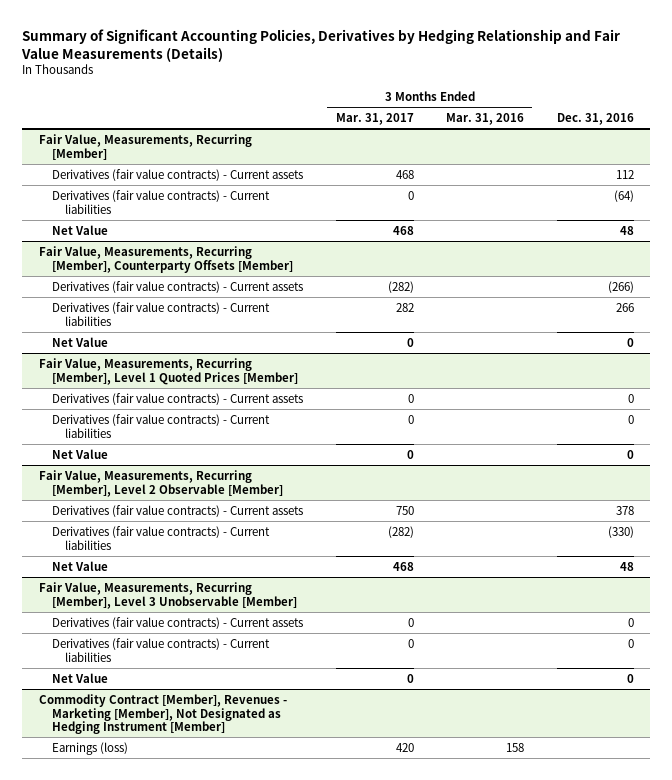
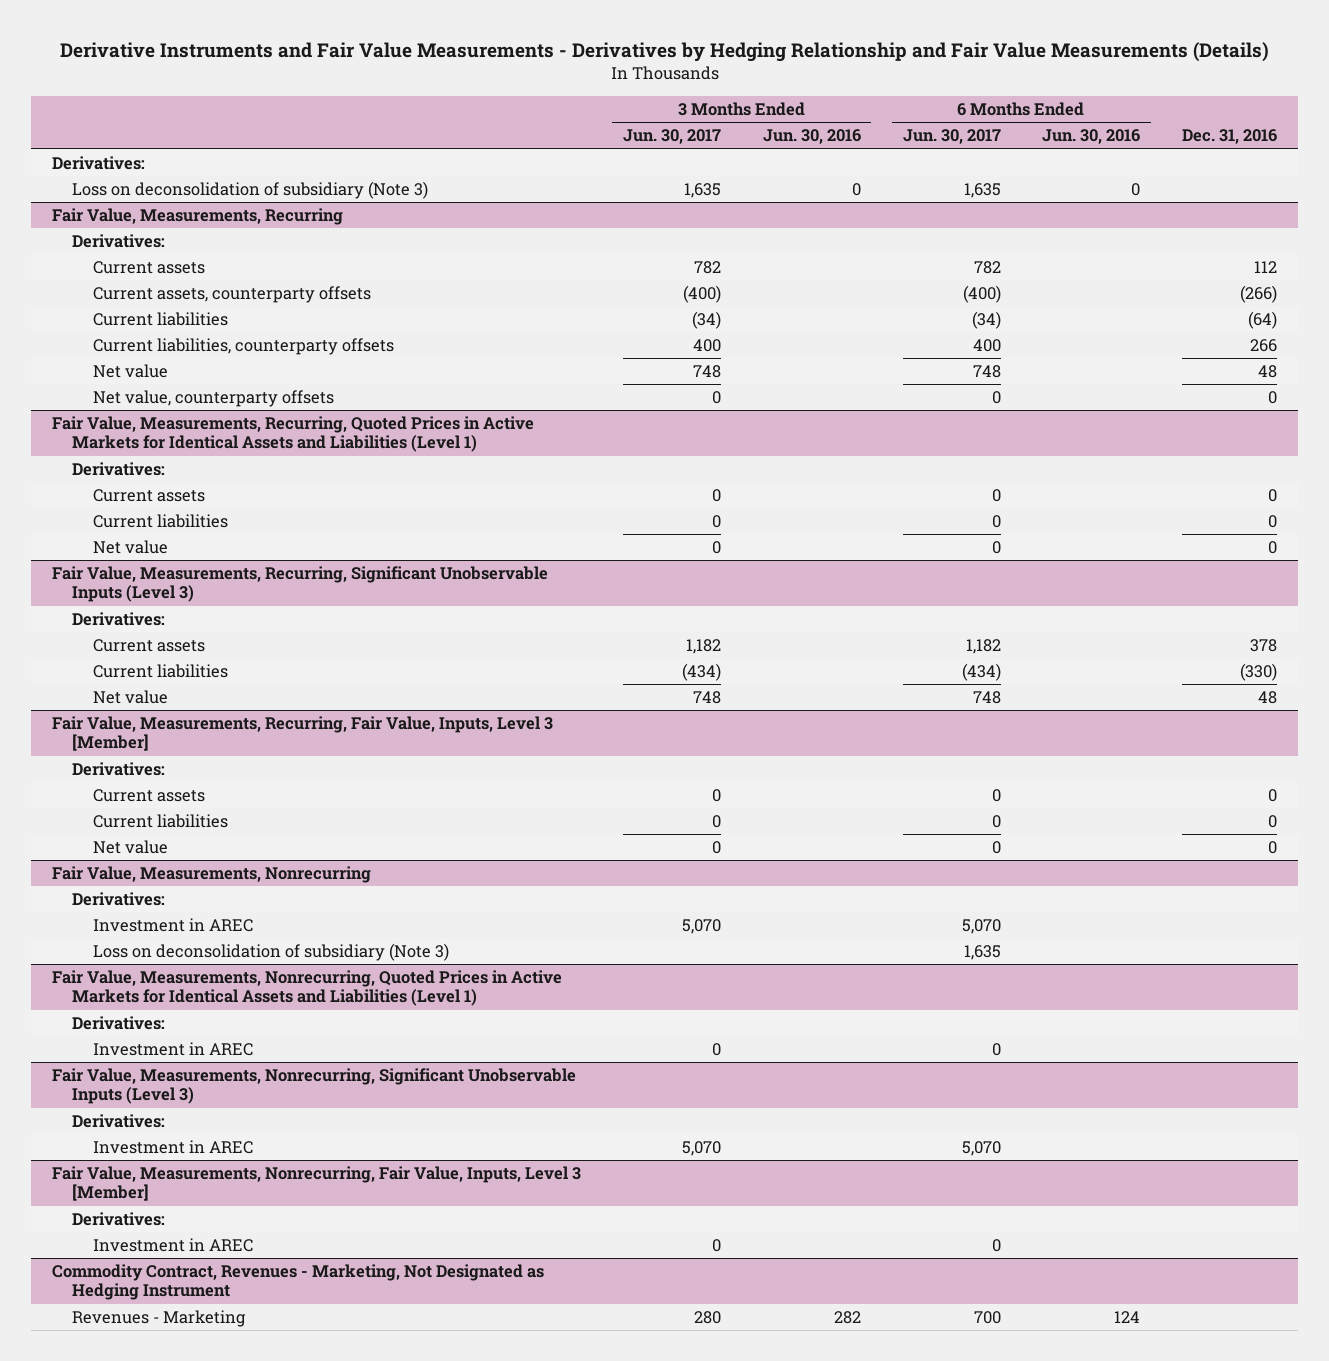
- Summary of Significant Accounting Policies, Derivatives by Hedging Relationship and Fair Value Measurements (Details)
+ Derivative Instruments and Fair Value Measurements - Derivatives by Hedging Relationship and Fair Value Measurements (Details)
- | 3 Months Ended Mar. 31, 2017 | 3 Months Ended Mar. 31, 2016 | Dec. 31, 2016
+ | 3 Months Ended Jun. 30, 2017 | 3 Months Ended Jun. 30, 2016 | 6 Months Ended Jun. 30, 2017 | 6 Months Ended Jun. 30, 2016 | Dec. 31, 2016
- Fair Value, Measurements, Recurring [Member]
- Derivatives (fair value contracts) - Current assets | 468 | | 112
- Derivatives (fair value contracts) - Current liabilities | 0 | | (64)
- Net Value | 468 | | 48
- Fair Value, Measurements, Recurring [Member], Counterparty Offsets [Member]
- Derivatives (fair value contracts) - Current assets | (282) | | (266)
- Derivatives (fair value contracts) - Current liabilities | 282 | | 266
- Net Value | 0 | | 0
- Fair Value, Measurements, Recurring [Member], Level 1 Quoted Prices [Member]
- Derivatives (fair value contracts) - Current assets | 0 | | 0
- Derivatives (fair value contracts) - Current liabilities | 0 | | 0
- Net Value | 0 | | 0
- Fair Value, Measurements, Recurring [Member], Level 2 Observable [Member]
- Derivatives (fair value contracts) - Current assets | 750 | | 378
- Derivatives (fair value contracts) - Current liabilities | (282) | | (330)
- Net Value | 468 | | 48
- Fair Value, Measurements, Recurring [Member], Level 3 Unobservable [Member]
- Derivatives (fair value contracts) - Current assets | 0 | | 0
- Derivatives (fair value contracts) - Current liabilities | 0 | | 0
- Net Value | 0 | | 0
- Commodity Contract [Member], Revenues - Marketing [Member], Not Designated as Hedging Instrument [Member]
- Earnings (loss) | 420 | 158 |
+ Derivatives:
+ Loss on deconsolidation of subsidiary (Note 3) | 1,635 | 0 | 1,635 | 0 |
+ Fair Value, Measurements, Recurring
+ Derivatives:
+ Current assets | 782 | | 782 | | 112
+ Current assets, counterparty offsets | (400) | | (400) | | (266)
+ Current liabilities | (34) | | (34) | | (64)
+ Current liabilities, counterparty offsets | 400 | | 400 | | 266
+ Net value | 748 | | 748 | | 48
+ Net value, counterparty offsets | 0 | | 0 | | 0
+ Fair Value, Measurements, Recurring, Quoted Prices in Active Markets for Identical Assets and Liabilities (Level 1)
+ Derivatives:
+ Current assets | 0 | | 0 | | 0
+ Current liabilities | 0 | | 0 | | 0
+ Net value | 0 | | 0 | | 0
+ Fair Value, Measurements, Recurring, Significant Unobservable Inputs (Level 3)
+ Derivatives:
+ Current assets | 1,182 | | 1,182 | | 378
+ Current liabilities | (434) | | (434) | | (330)
+ Net value | 748 | | 748 | | 48
+ Fair Value, Measurements, Recurring, Fair Value, Inputs, Level 3 [Member]
+ Derivatives:
+ Current assets | 0 | | 0 | | 0
+ Current liabilities | 0 | | 0 | | 0
+ Net value | 0 | | 0 | | 0
+ Fair Value, Measurements, Nonrecurring
+ Derivatives:
+ Investment in AREC | 5,070 | | 5,070 | |
+ Loss on deconsolidation of subsidiary (Note 3) | | | 1,635 | |
+ Fair Value, Measurements, Nonrecurring, Quoted Prices in Active Markets for Identical Assets and Liabilities (Level 1)
+ Derivatives:
+ Investment in AREC | 0 | | 0 | |
+ Fair Value, Measurements, Nonrecurring, Significant Unobservable Inputs (Level 3)
+ Derivatives:
+ Investment in AREC | 5,070 | | 5,070 | |
+ Fair Value, Measurements, Nonrecurring, Fair Value, Inputs, Level 3 [Member]
+ Derivatives:
+ Investment in AREC | 0 | | 0 | |
+ Commodity Contract, Revenues - Marketing, Not Designated as Hedging Instrument
+ Revenues - Marketing | 280 | 282 | 700 | 124 |

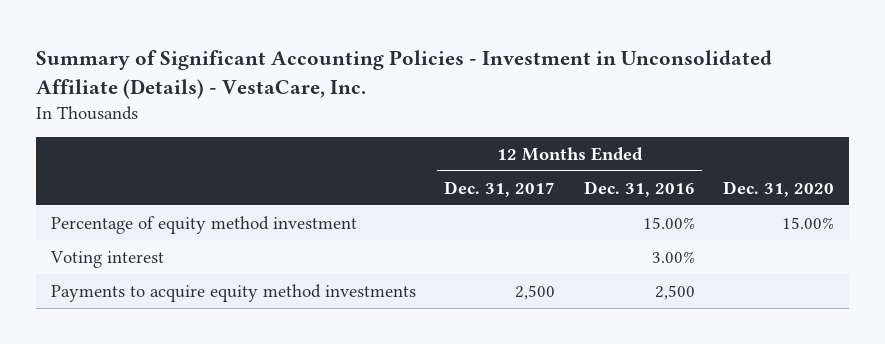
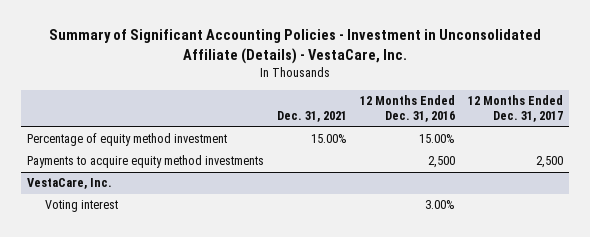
- | 12 Months Ended Dec. 31, 2017 | 12 Months Ended Dec. 31, 2016 | Dec. 31, 2020
+ | Dec. 31, 2021 | 12 Months Ended Dec. 31, 2016 | 12 Months Ended Dec. 31, 2017
- Voting interest | | 3.00% |
+ VestaCare, Inc.
+ Voting interest | | 3.00% |

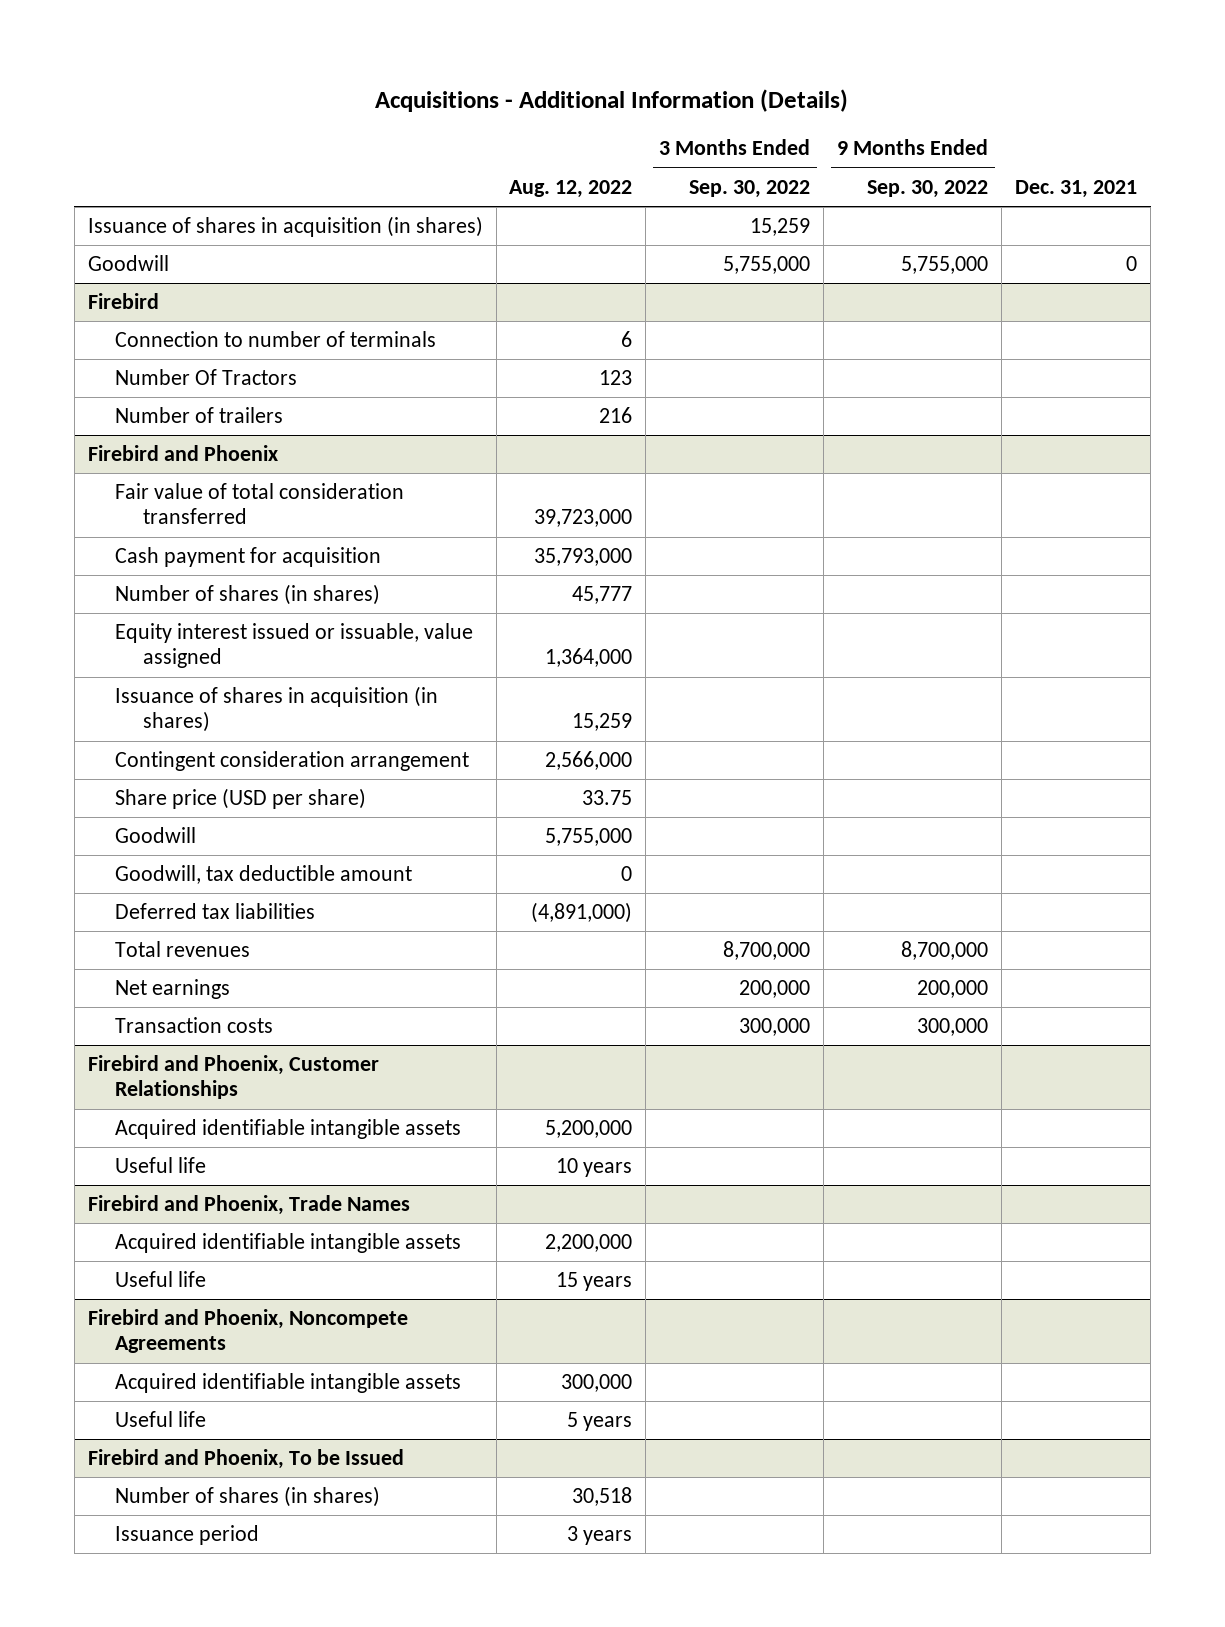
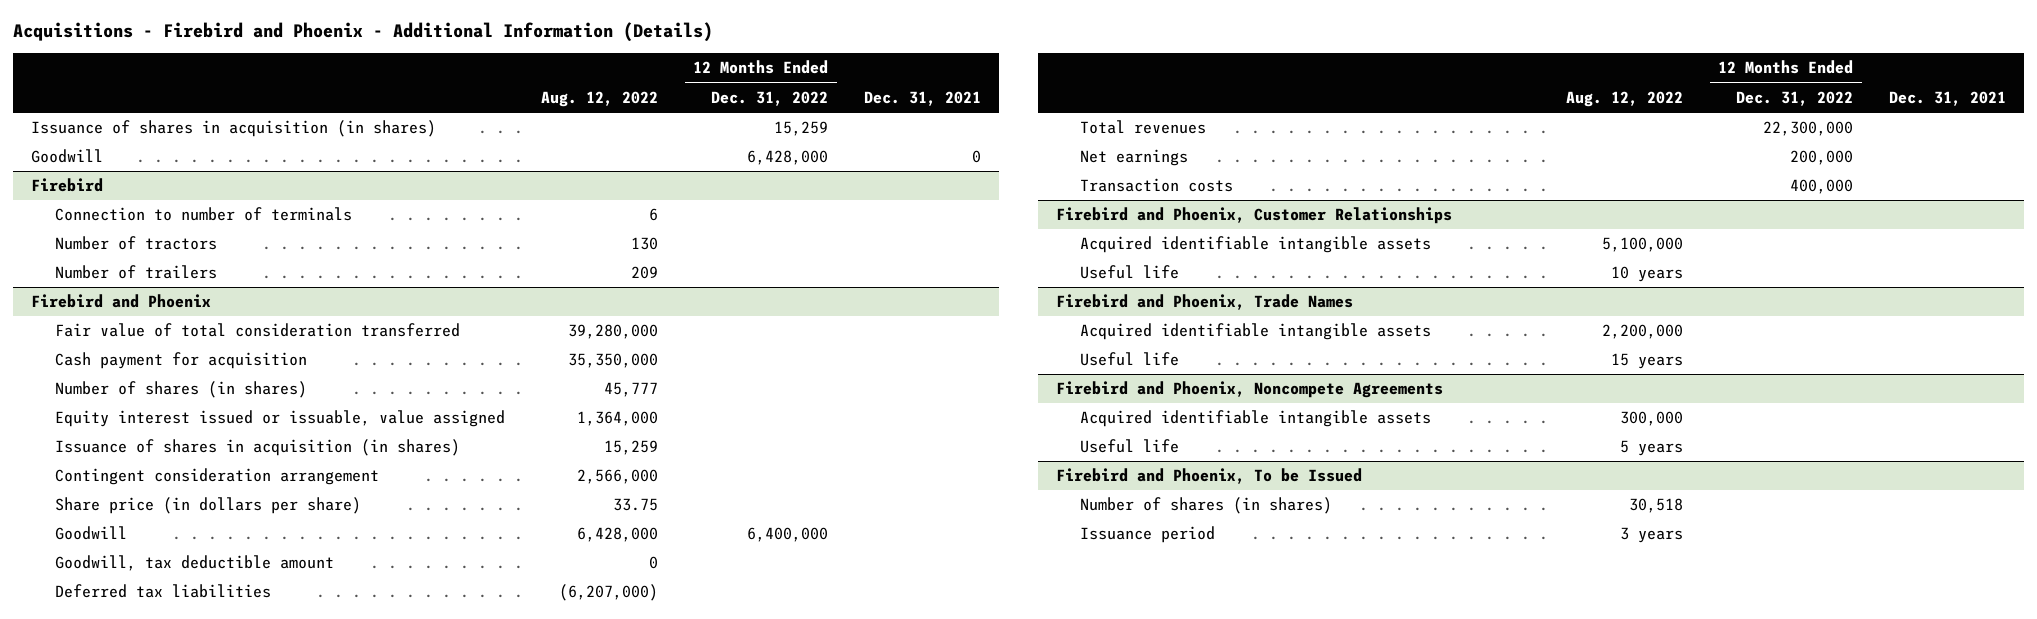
- Acquisitions - Additional Information (Details)
+ Acquisitions - Firebird and Phoenix - Additional Information (Details)
- | Aug. 12, 2022 | 3 Months Ended Sep. 30, 2022 | 9 Months Ended Sep. 30, 2022 | Dec. 31, 2021
+ | Aug. 12, 2022 | 12 Months Ended Dec. 31, 2022 | Dec. 31, 2021
@ Firebird
- Number Of Tractors | 123 | | |
- Number of trailers | 216 | | |
+ Number of tractors | 130 | |
+ Number of trailers | 209 | |
@ Firebird and Phoenix
- Fair value of total consideration transferred | 39,723,000 | | |
- Cash payment for acquisition | 35,793,000 | | |
+ Fair value of total consideration transferred | 39,280,000 | |
+ Cash payment for acquisition | 35,350,000 | |
- Share price (USD per share) | 33.75 | | |
- Goodwill | 5,755,000 | | |
+ Share price (in dollars per share) | 33.75 | |
+ Goodwill | 6,428,000 | 6,400,000 |
- Deferred tax liabilities | (4,891,000) | | |
+ Deferred tax liabilities | (6,207,000) | |
@ Firebird and Phoenix, Customer Relationships
- Acquired identifiable intangible assets | 5,200,000 | | |
+ Acquired identifiable intangible assets | 5,100,000 | |

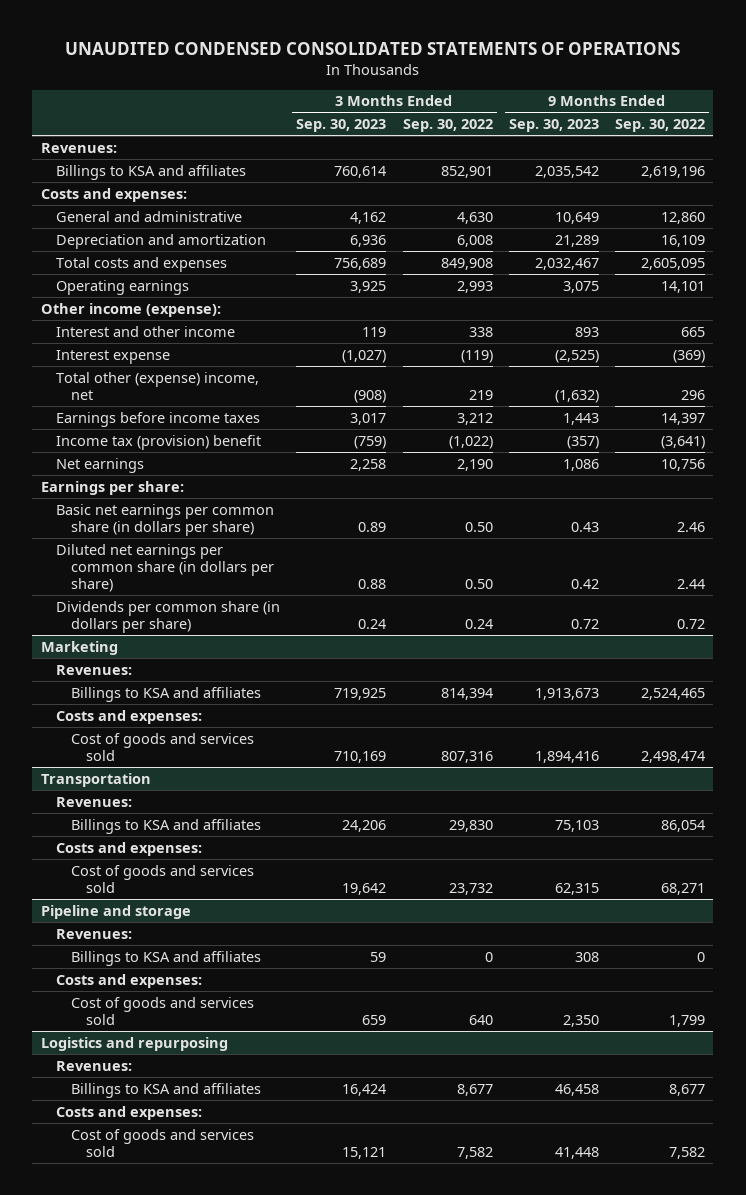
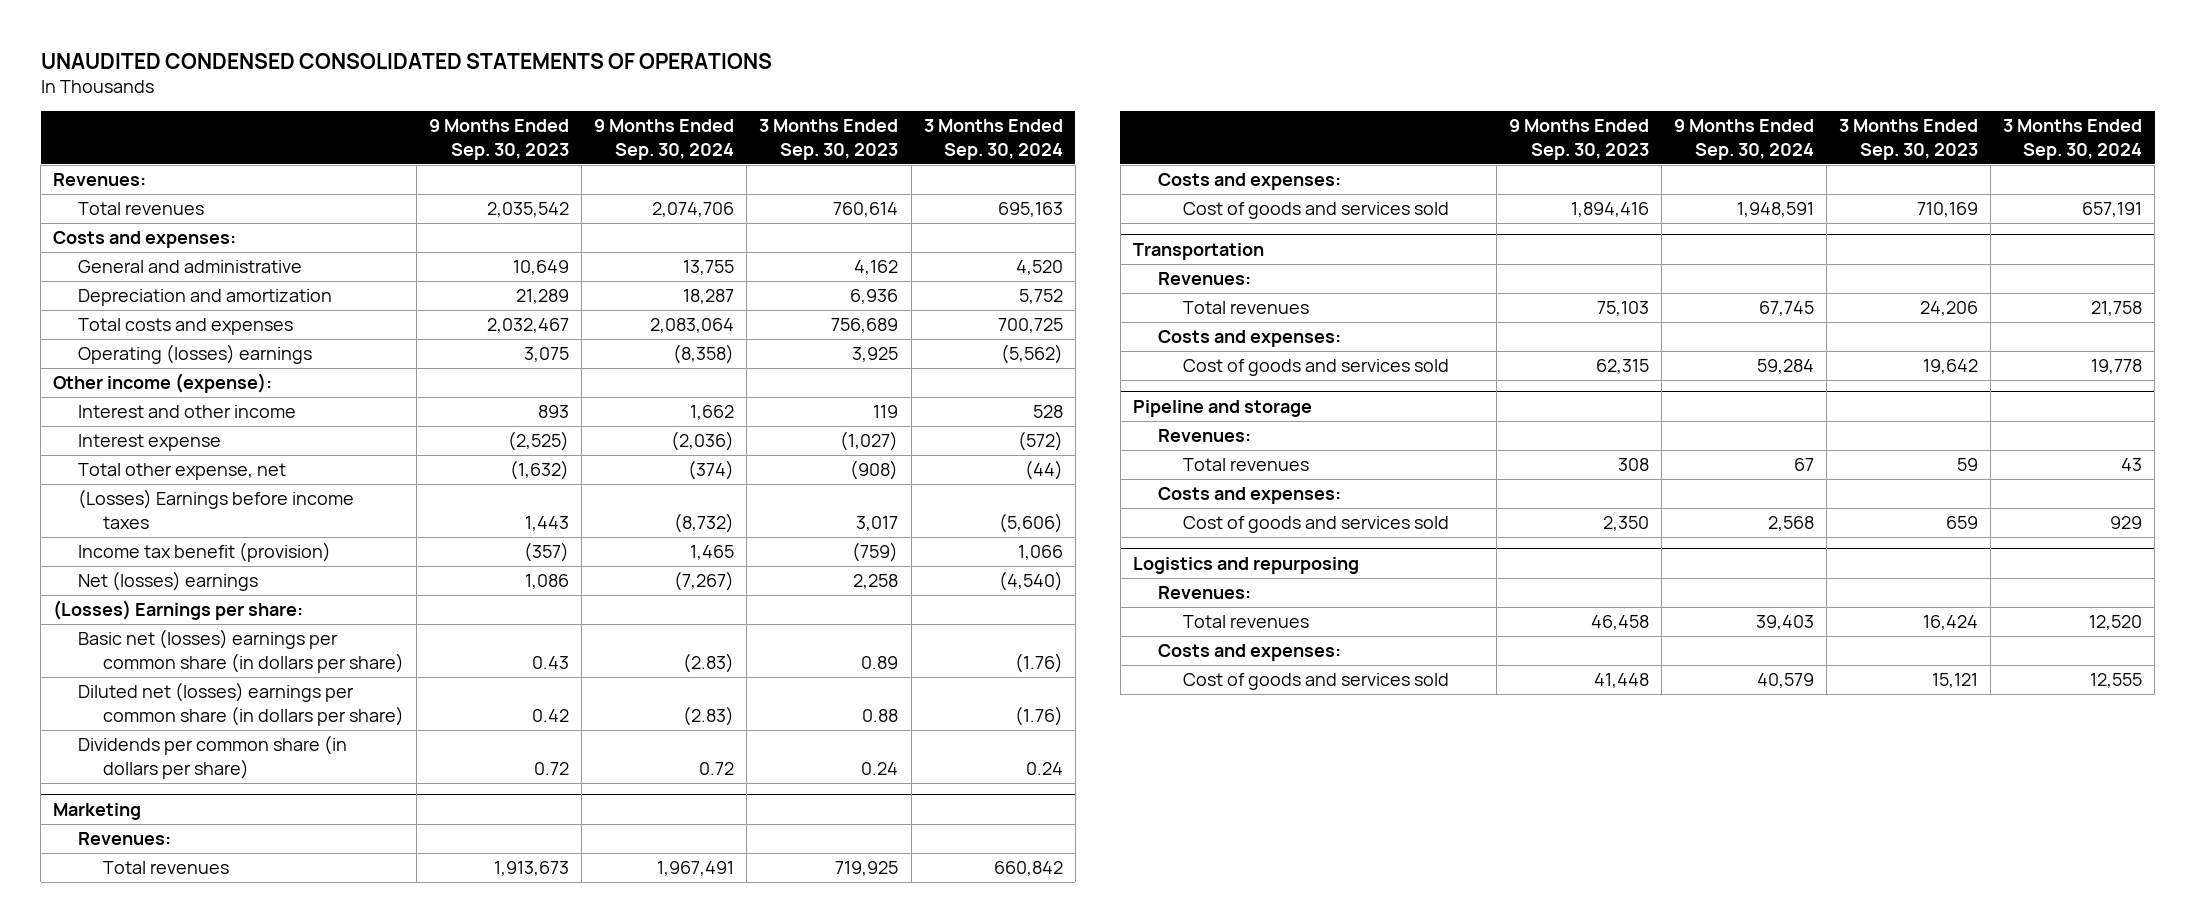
- | 3 Months Ended Sep. 30, 2023 | 3 Months Ended Sep. 30, 2022 | 9 Months Ended Sep. 30, 2023 | 9 Months Ended Sep. 30, 2022
+ | 9 Months Ended Sep. 30, 2023 | 9 Months Ended Sep. 30, 2024 | 3 Months Ended Sep. 30, 2023 | 3 Months Ended Sep. 30, 2024
- Billings to KSA and affiliates | 760,614 | 852,901 | 2,035,542 | 2,619,196
+ Total revenues | 2,035,542 | 2,074,706 | 760,614 | 695,163
- Operating earnings | 3,925 | 2,993 | 3,075 | 14,101
+ Operating (losses) earnings | 3,075 | (8,358) | 3,925 | (5,562)
- Total other (expense) income, net | (908) | 219 | (1,632) | 296
- Earnings before income taxes | 3,017 | 3,212 | 1,443 | 14,397
- Income tax (provision) benefit | (759) | (1,022) | (357) | (3,641)
- Net earnings | 2,258 | 2,190 | 1,086 | 10,756
- Earnings per share:
- Basic net earnings per common share (in dollars per share) | 0.89 | 0.50 | 0.43 | 2.46
- Diluted net earnings per common share (in dollars per share) | 0.88 | 0.50 | 0.42 | 2.44
+ Total other expense, net | (1,632) | (374) | (908) | (44)
+ (Losses) Earnings before income taxes | 1,443 | (8,732) | 3,017 | (5,606)
+ Income tax benefit (provision) | (357) | 1,465 | (759) | 1,066
+ Net (losses) earnings | 1,086 | (7,267) | 2,258 | (4,540)
+ (Losses) Earnings per share:
+ Basic net (losses) earnings per common share (in dollars per share) | 0.43 | (2.83) | 0.89 | (1.76)
+ Diluted net (losses) earnings per common share (in dollars per share) | 0.42 | (2.83) | 0.88 | (1.76)
@ Marketing
- Billings to KSA and affiliates | 719,925 | 814,394 | 1,913,673 | 2,524,465
+ Total revenues | 1,913,673 | 1,967,491 | 719,925 | 660,842
@ Transportation
- Billings to KSA and affiliates | 24,206 | 29,830 | 75,103 | 86,054
+ Total revenues | 75,103 | 67,745 | 24,206 | 21,758
@ Pipeline and storage
- Billings to KSA and affiliates | 59 | 0 | 308 | 0
+ Total revenues | 308 | 67 | 59 | 43
@ Logistics and repurposing
- Billings to KSA and affiliates | 16,424 | 8,677 | 46,458 | 8,677
+ Total revenues | 46,458 | 39,403 | 16,424 | 12,520

